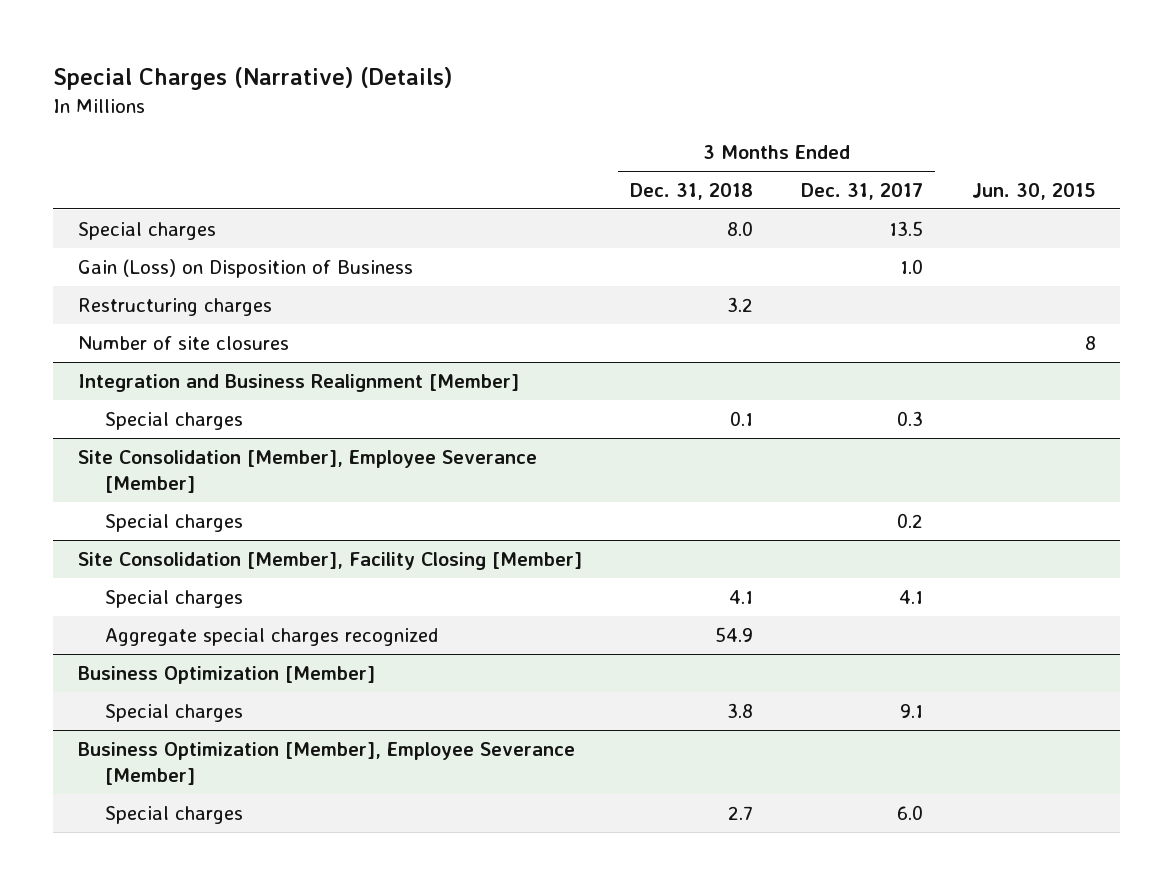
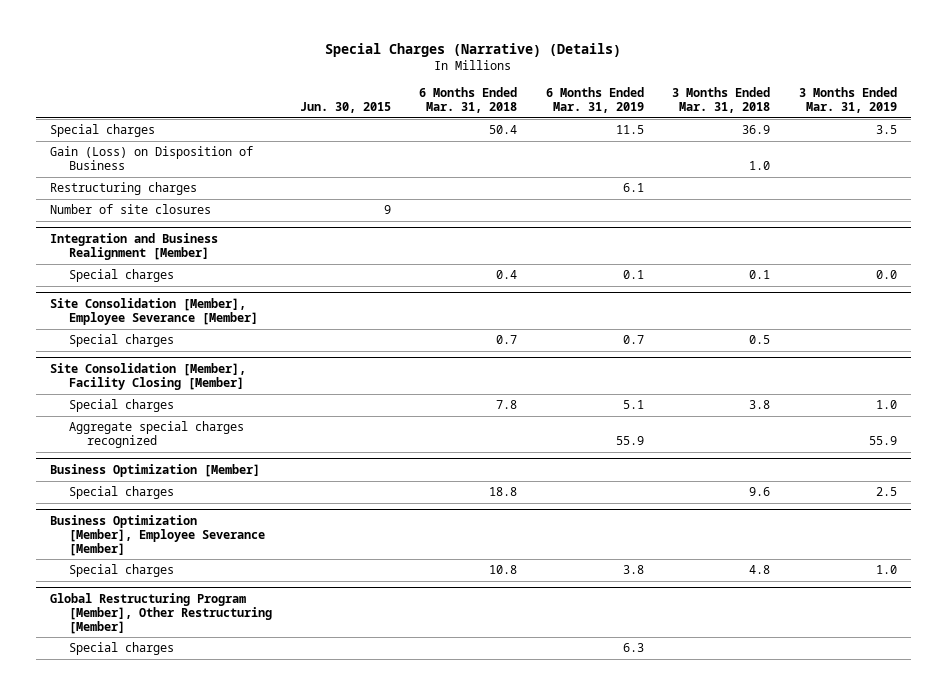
- | 3 Months Ended Dec. 31, 2018 | 3 Months Ended Dec. 31, 2017 | Jun. 30, 2015
+ | Jun. 30, 2015 | 6 Months Ended Mar. 31, 2018 | 6 Months Ended Mar. 31, 2019 | 3 Months Ended Mar. 31, 2018 | 3 Months Ended Mar. 31, 2019
- Number of site closures | | | 8
+ Number of site closures | 9 | | | |
+ Global Restructuring Program [Member], Other Restructuring [Member]
+ Special charges | | | 6.3 | |

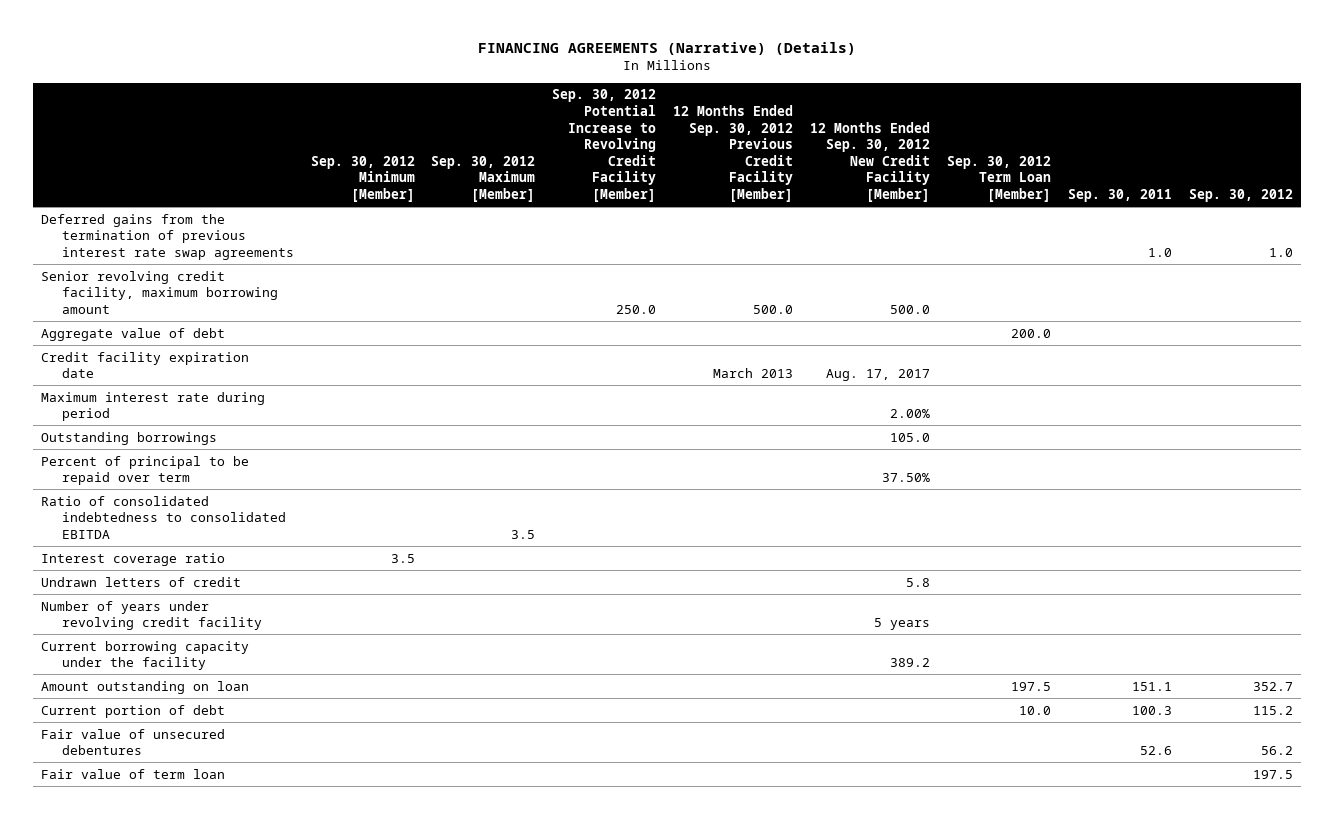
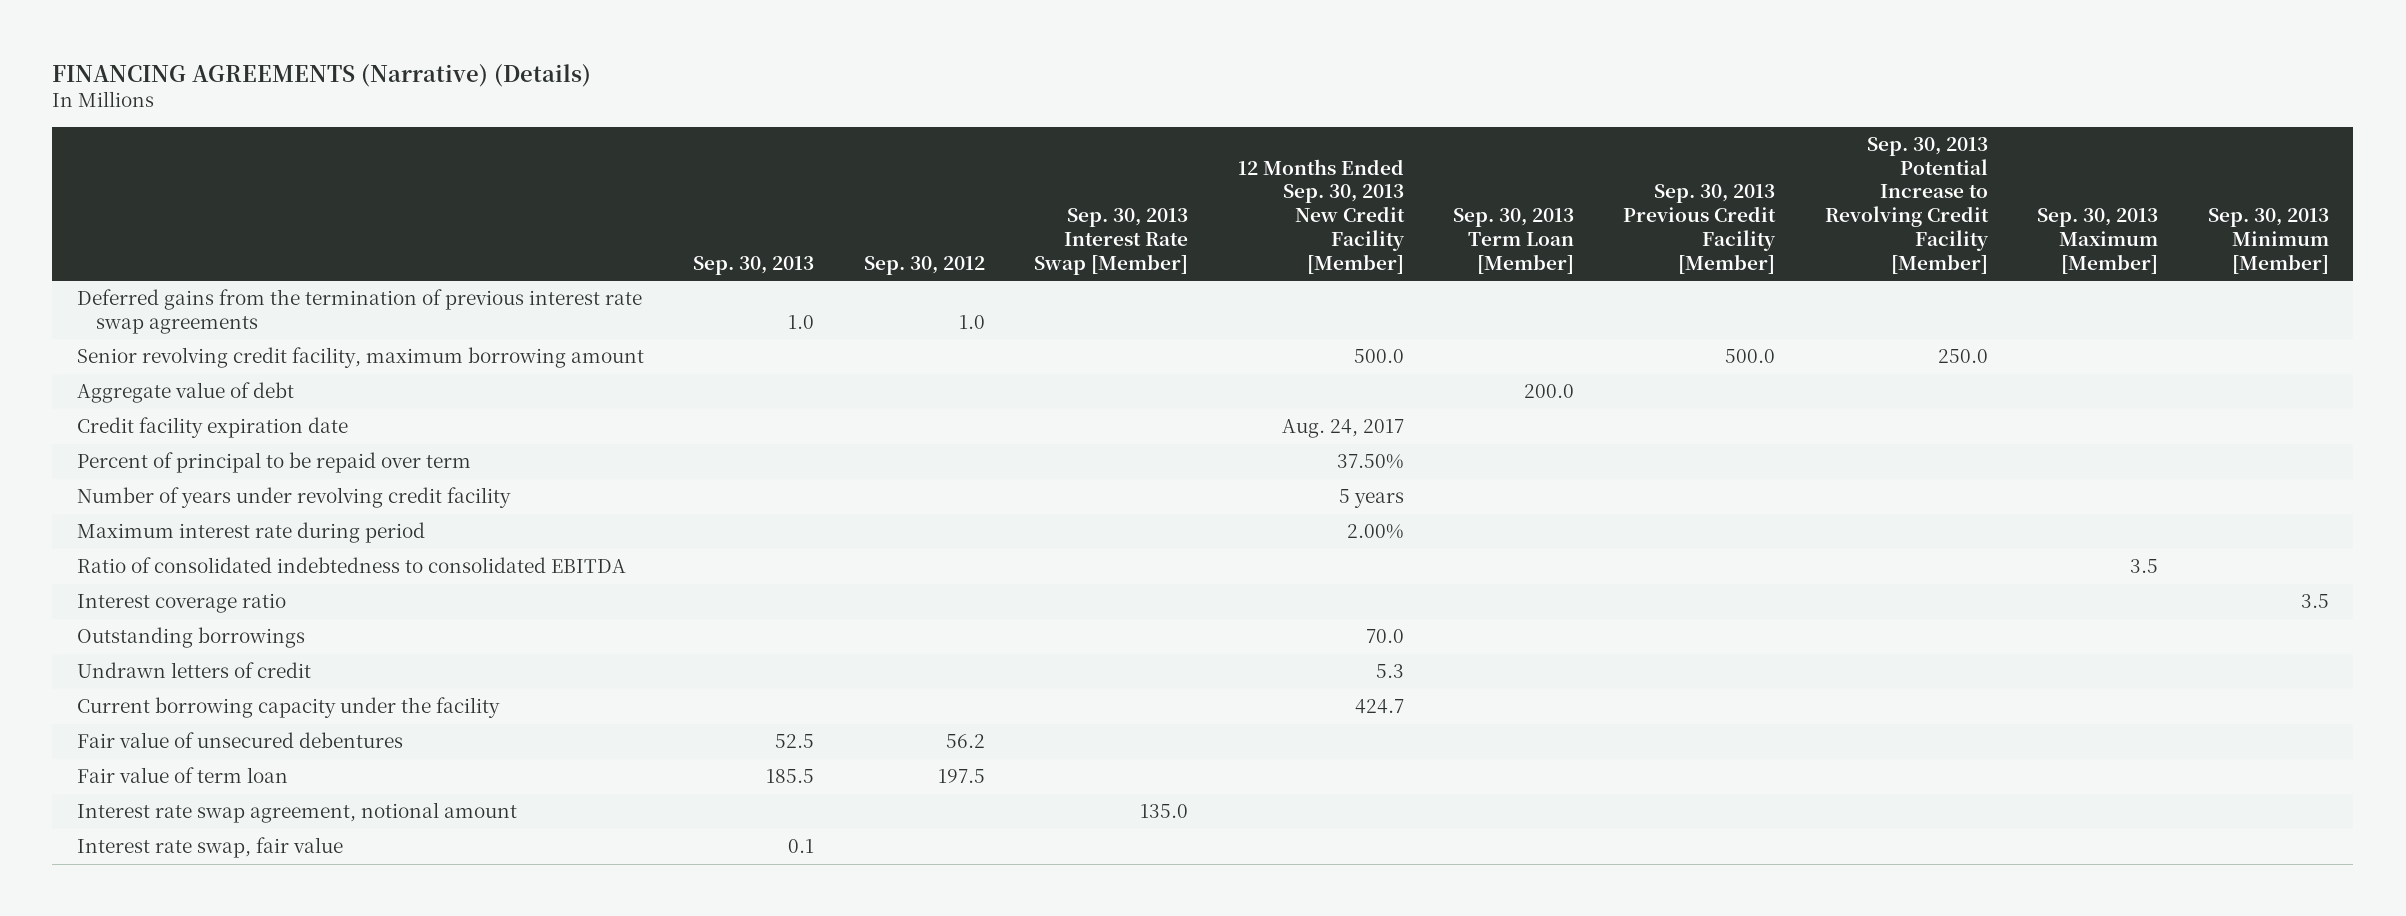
- | Sep. 30, 2012 Minimum [Member] | Sep. 30, 2012 Maximum [Member] | Sep. 30, 2012 Potential Increase to Revolving Credit Facility [Member] | 12 Months Ended Sep. 30, 2012 Previous Credit Facility [Member] | 12 Months Ended Sep. 30, 2012 New Credit Facility [Member] | Sep. 30, 2012 Term Loan [Member] | Sep. 30, 2011 | Sep. 30, 2012
+ | Sep. 30, 2013 | Sep. 30, 2012 | Sep. 30, 2013 Interest Rate Swap [Member] | 12 Months Ended Sep. 30, 2013 New Credit Facility [Member] | Sep. 30, 2013 Term Loan [Member] | Sep. 30, 2013 Previous Credit Facility [Member] | Sep. 30, 2013 Potential Increase to Revolving Credit Facility [Member] | Sep. 30, 2013 Maximum [Member] | Sep. 30, 2013 Minimum [Member]
moved up: Number of years under revolving credit facility | | | | 5 years | | | | |
moved down: Maximum interest rate during period | | | | 2.00% | | | | |
moved down: Outstanding borrowings | | | | 70.0 | | | | |
- Amount outstanding on loan | | | | | | 197.5 | 151.1 | 352.7
- Current portion of debt | | | | | | 10.0 | 100.3 | 115.2
+ Interest rate swap agreement, notional amount | | | 135.0 | | | | | |
+ Interest rate swap, fair value | 0.1 | | | | | | | |

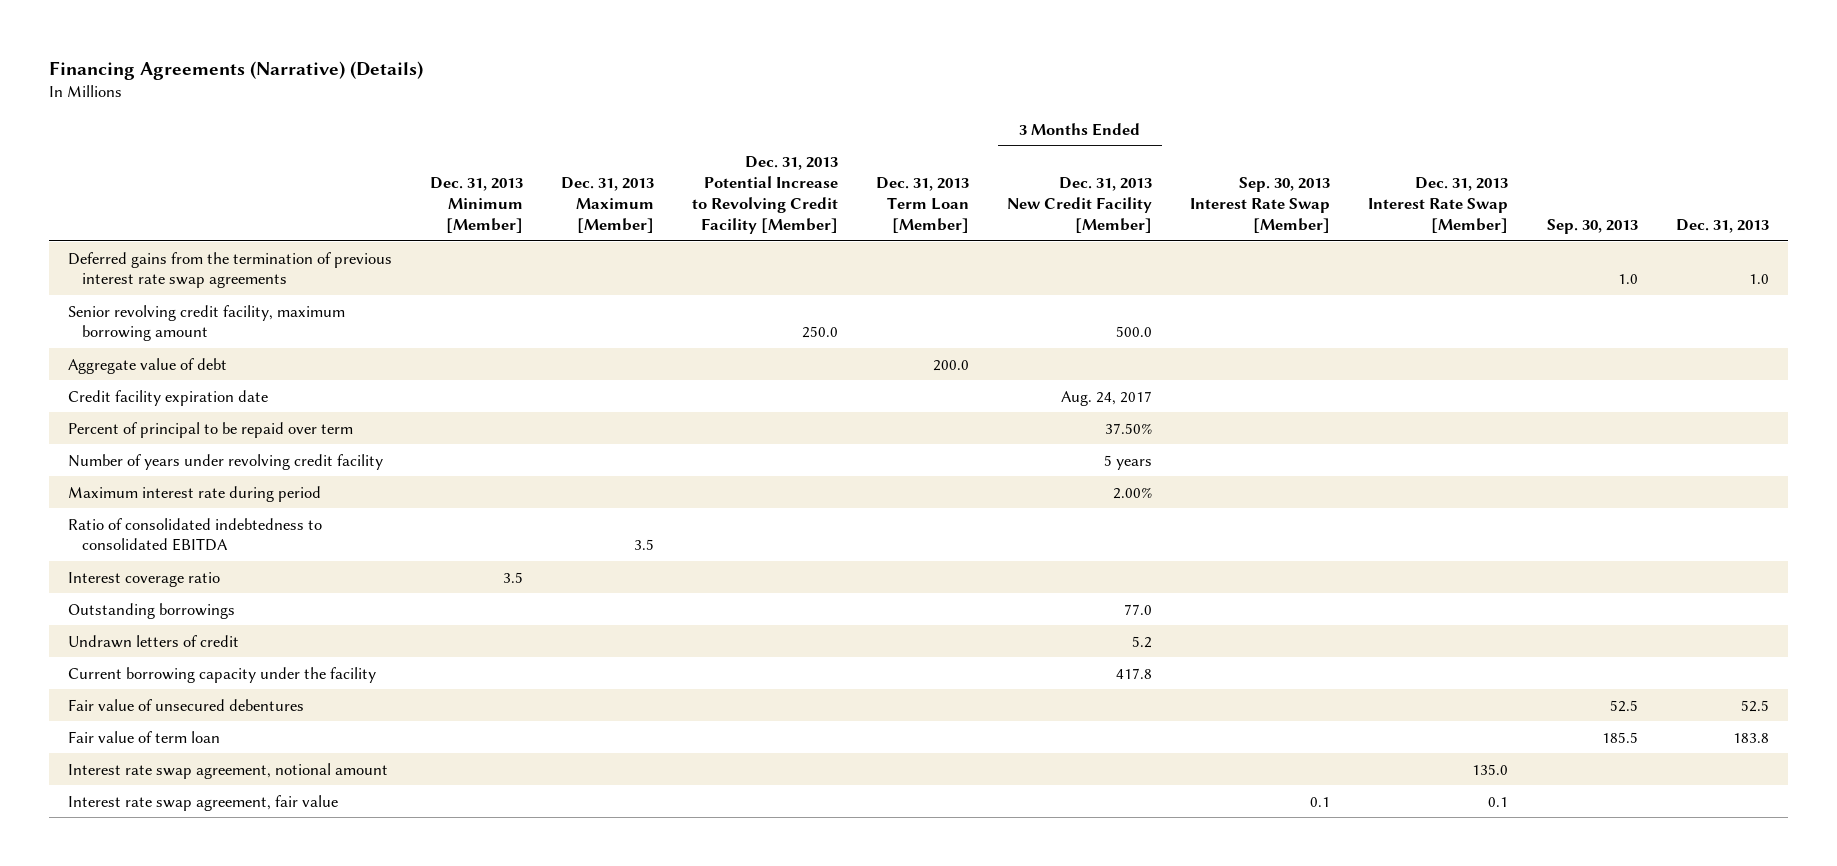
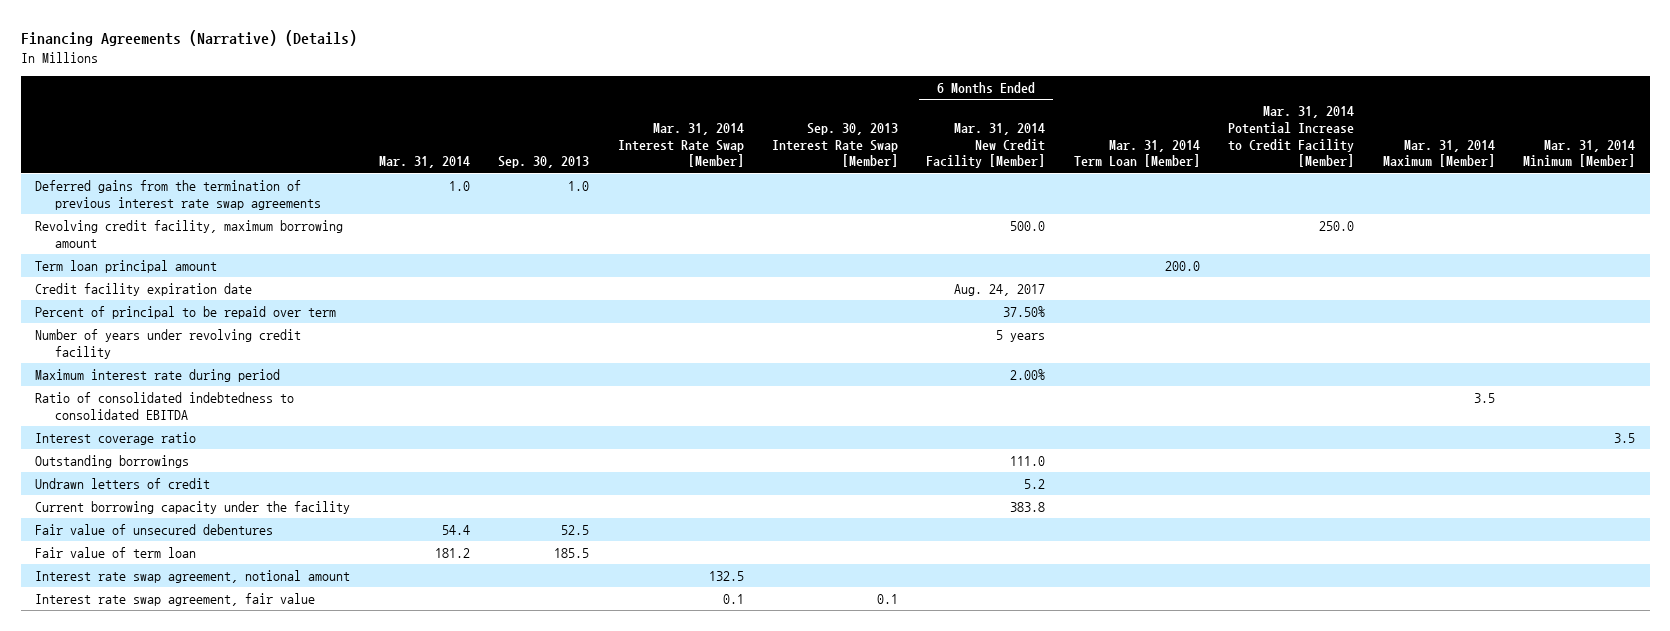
- | Dec. 31, 2013 Minimum [Member] | Dec. 31, 2013 Maximum [Member] | Dec. 31, 2013 Potential Increase to Revolving Credit Facility [Member] | Dec. 31, 2013 Term Loan [Member] | 3 Months Ended Dec. 31, 2013 New Credit Facility [Member] | Sep. 30, 2013 Interest Rate Swap [Member] | Dec. 31, 2013 Interest Rate Swap [Member] | Sep. 30, 2013 | Dec. 31, 2013
+ | Mar. 31, 2014 | Sep. 30, 2013 | Mar. 31, 2014 Interest Rate Swap [Member] | Sep. 30, 2013 Interest Rate Swap [Member] | 6 Months Ended Mar. 31, 2014 New Credit Facility [Member] | Mar. 31, 2014 Term Loan [Member] | Mar. 31, 2014 Potential Increase to Credit Facility [Member] | Mar. 31, 2014 Maximum [Member] | Mar. 31, 2014 Minimum [Member]
- Senior revolving credit facility, maximum borrowing amount | | | 250.0 | | 500.0 | | | |
- Aggregate value of debt | | | | 200.0 | | | | |
+ Revolving credit facility, maximum borrowing amount | | | | | 500.0 | | 250.0 | |
+ Term loan principal amount | | | | | | 200.0 | | |

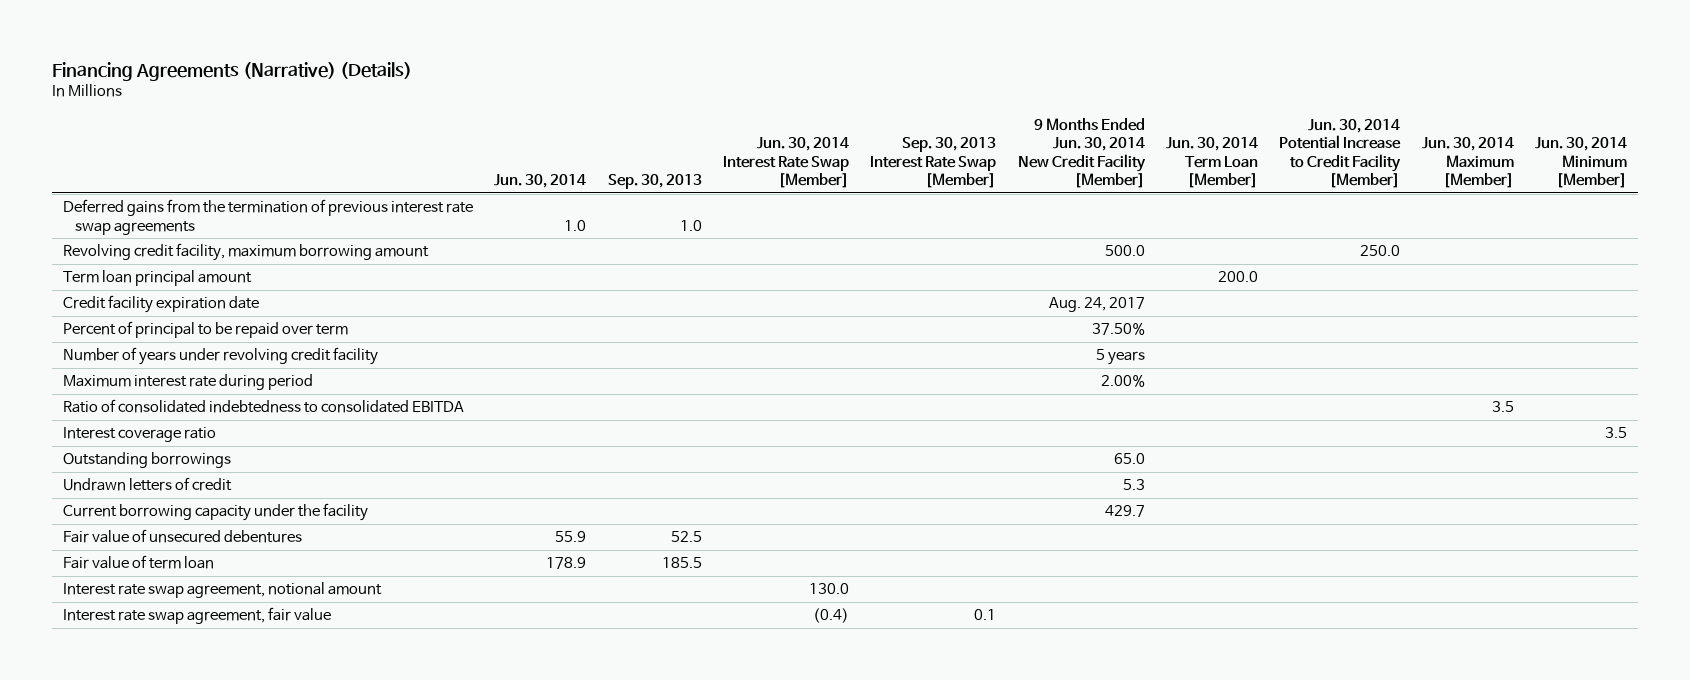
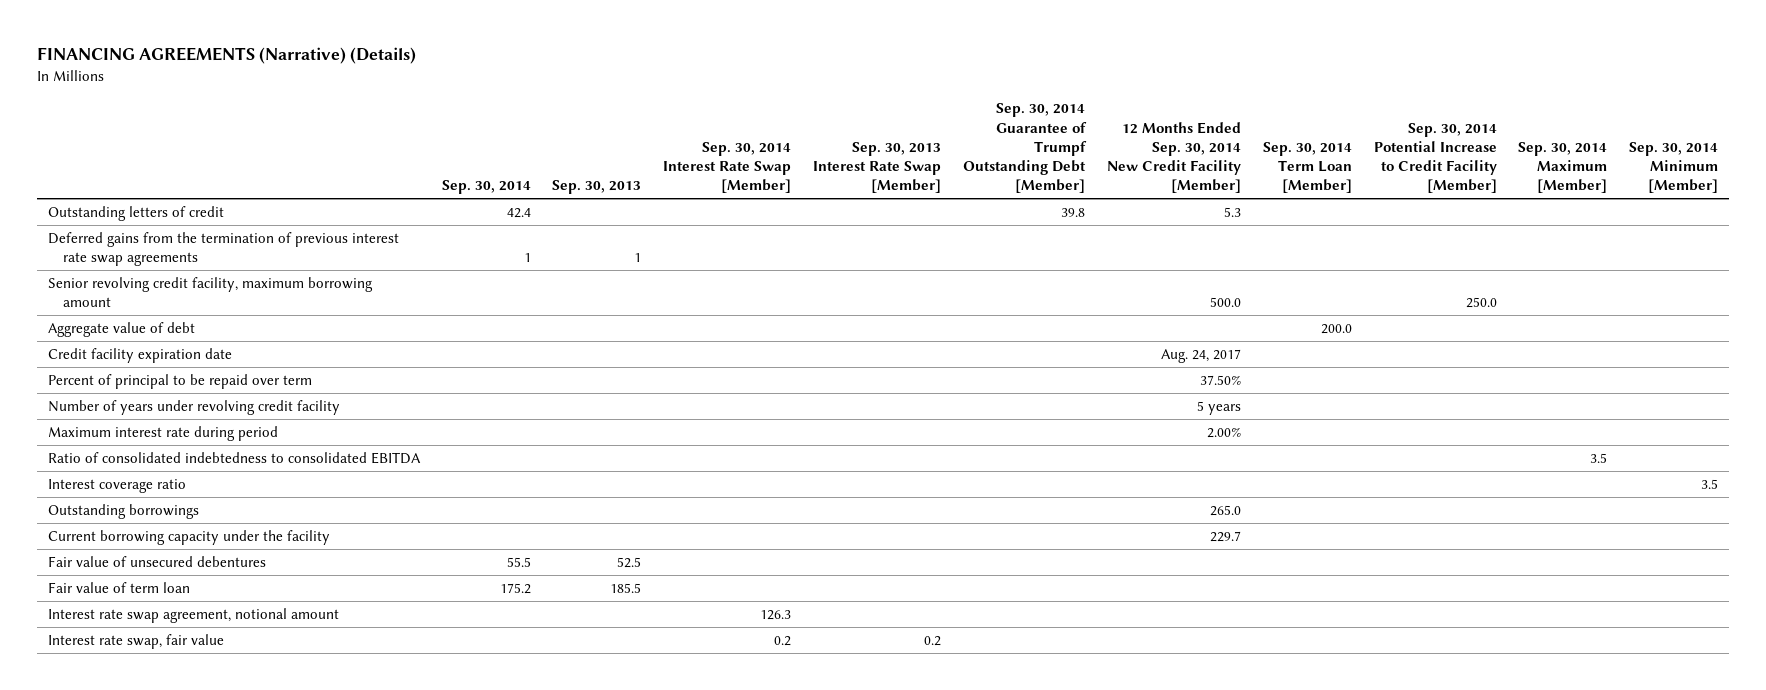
- Financing Agreements (Narrative) (Details)
+ FINANCING AGREEMENTS (Narrative) (Details)
- | Jun. 30, 2014 | Sep. 30, 2013 | Jun. 30, 2014 Interest Rate Swap [Member] | Sep. 30, 2013 Interest Rate Swap [Member] | 9 Months Ended Jun. 30, 2014 New Credit Facility [Member] | Jun. 30, 2014 Term Loan [Member] | Jun. 30, 2014 Potential Increase to Credit Facility [Member] | Jun. 30, 2014 Maximum [Member] | Jun. 30, 2014 Minimum [Member]
+ | Sep. 30, 2014 | Sep. 30, 2013 | Sep. 30, 2014 Interest Rate Swap [Member] | Sep. 30, 2013 Interest Rate Swap [Member] | Sep. 30, 2014 Guarantee of Trumpf Outstanding Debt [Member] | 12 Months Ended Sep. 30, 2014 New Credit Facility [Member] | Sep. 30, 2014 Term Loan [Member] | Sep. 30, 2014 Potential Increase to Credit Facility [Member] | Sep. 30, 2014 Maximum [Member] | Sep. 30, 2014 Minimum [Member]
- Deferred gains from the termination of previous interest rate swap agreements | 1.0 | 1.0 | | | | | | |
- Revolving credit facility, maximum borrowing amount | | | | | 500.0 | | 250.0 | |
- Term loan principal amount | | | | | | 200.0 | | |
+ Outstanding letters of credit | 42.4 | | | | 39.8 | 5.3 | | | |
+ Deferred gains from the termination of previous interest rate swap agreements | 1 | 1 | | | | | | | |
+ Senior revolving credit facility, maximum borrowing amount | | | | | | 500.0 | | 250.0 | |
+ Aggregate value of debt | | | | | | | 200.0 | | |
- Undrawn letters of credit | | | | | 5.3 | | | |
- Interest rate swap agreement, fair value | | | (0.4) | 0.1 | | | | |
+ Interest rate swap, fair value | | | 0.2 | 0.2 | | | | | |

